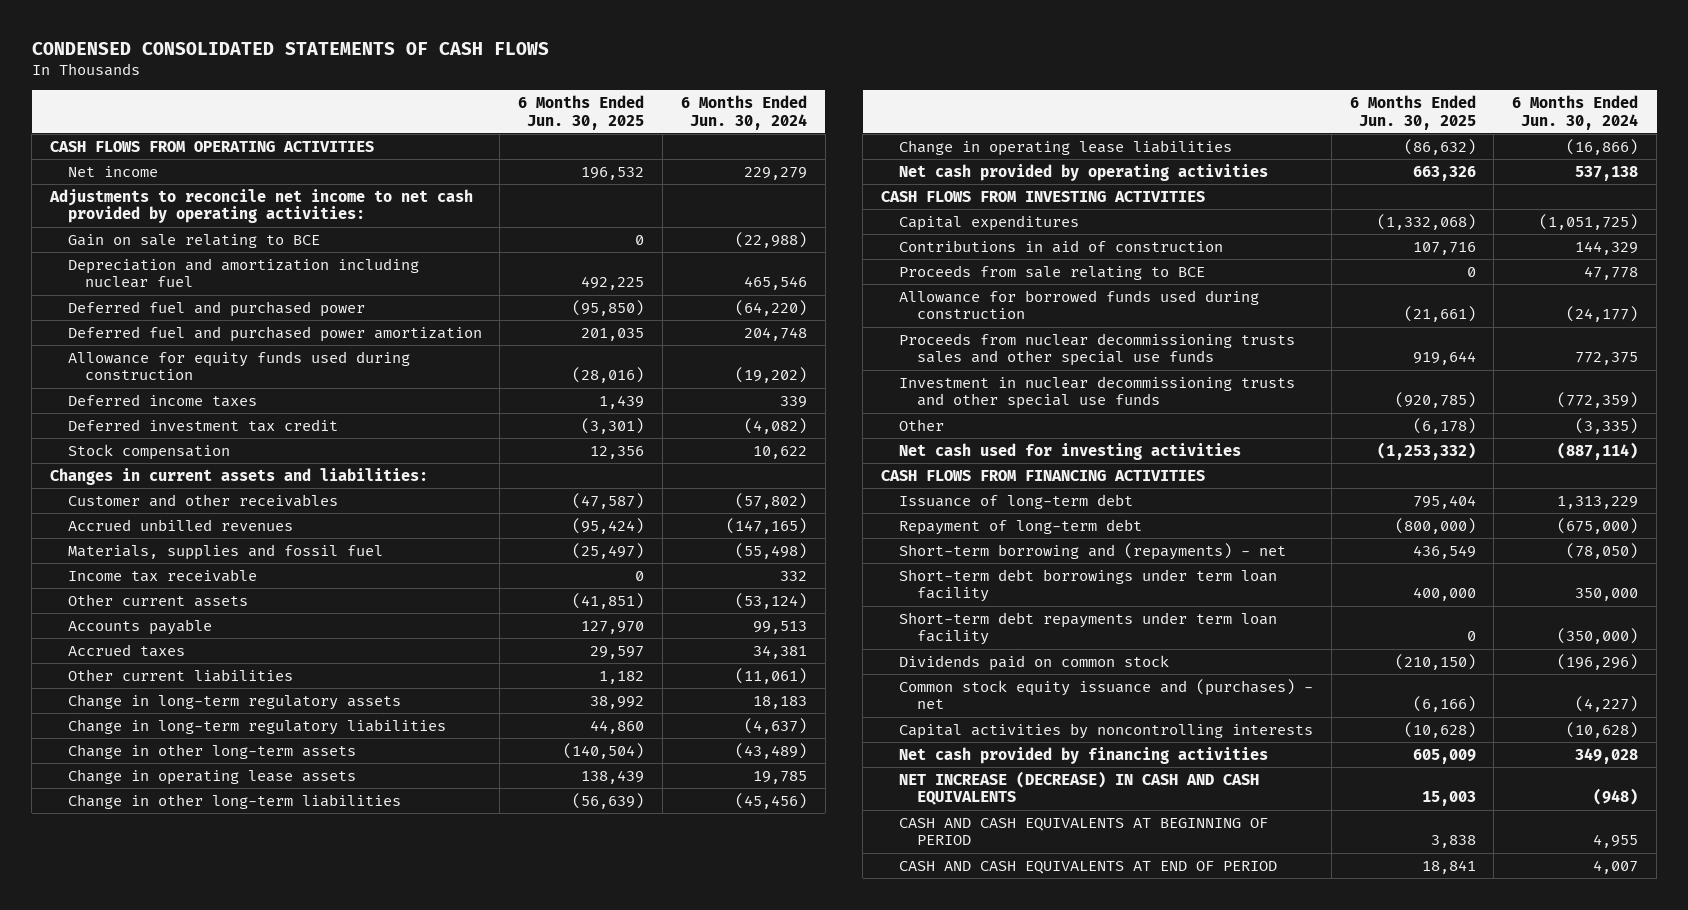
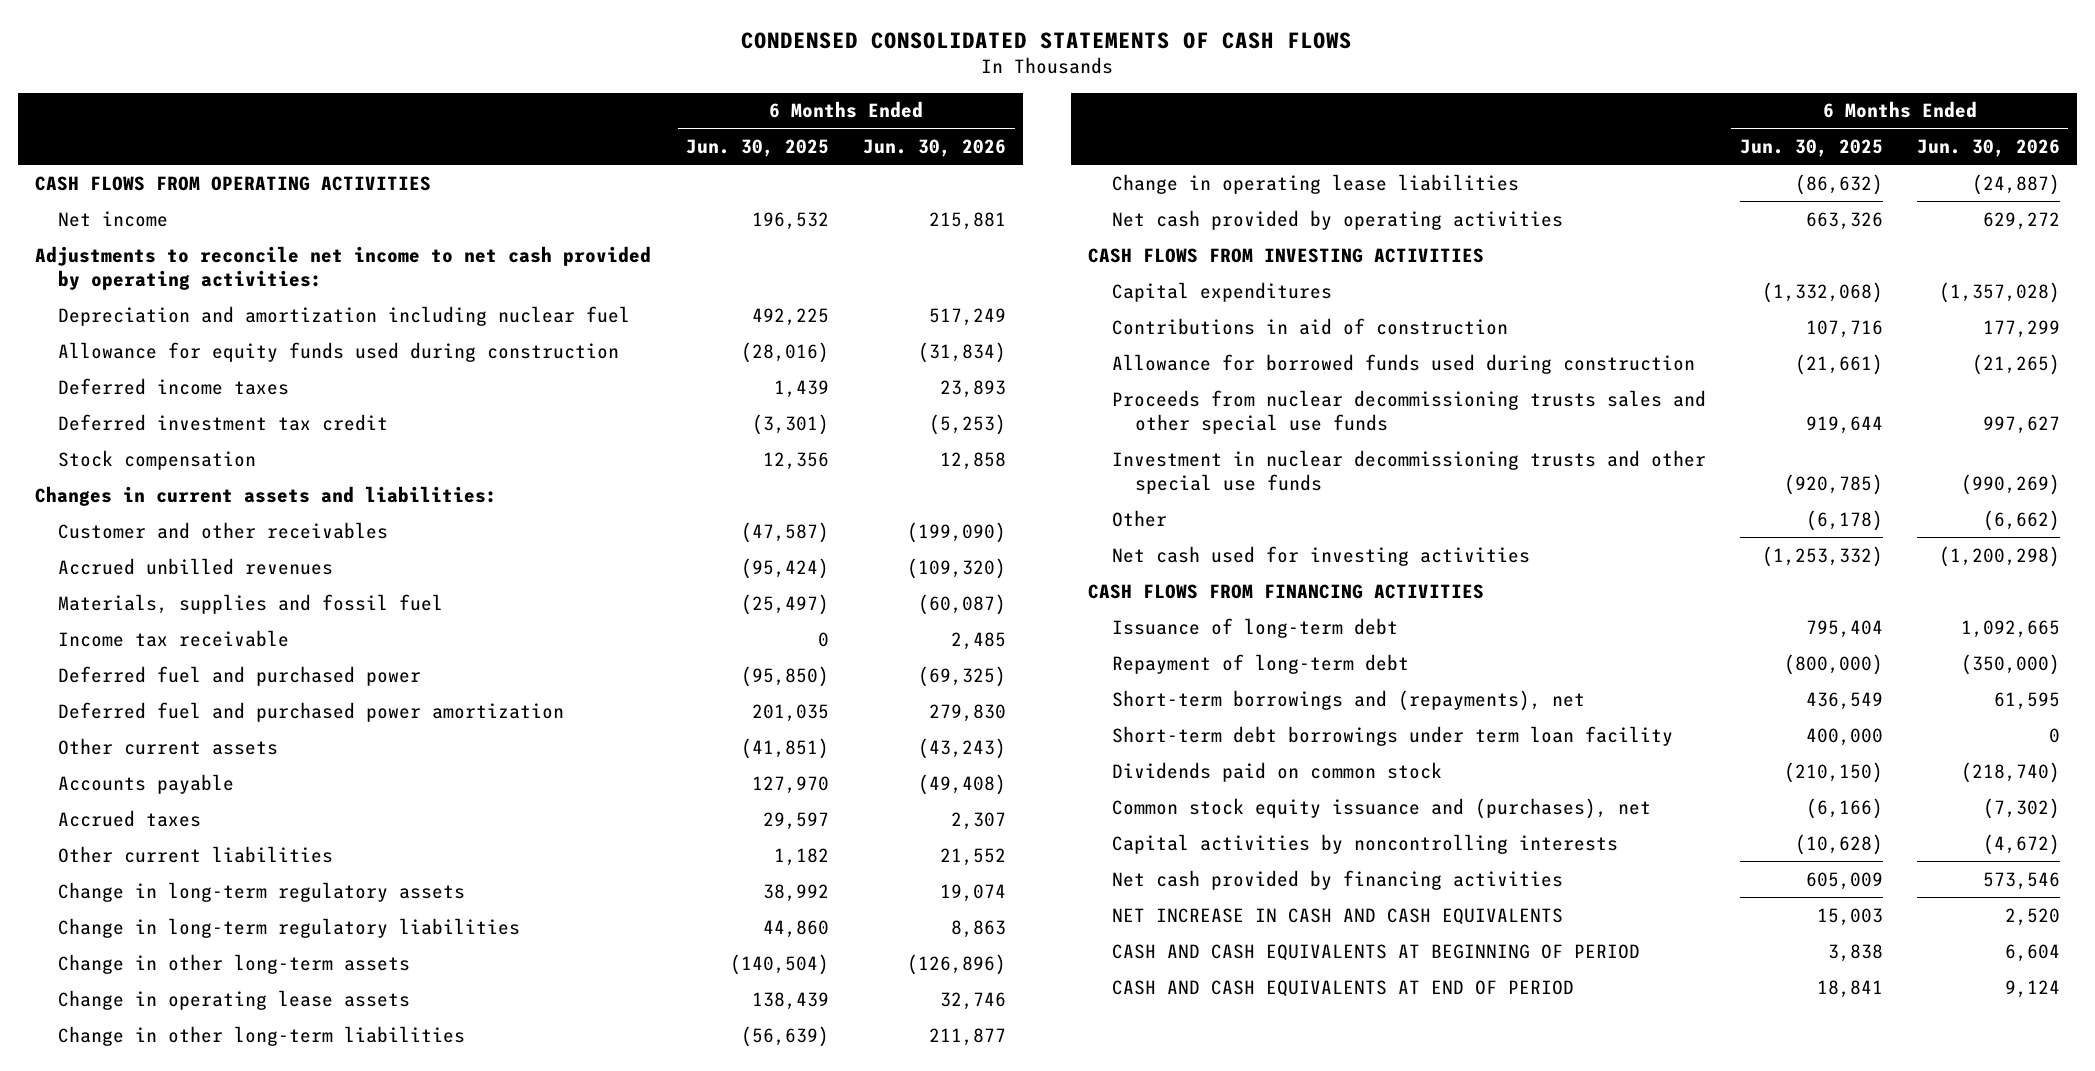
- | 6 Months Ended Jun. 30, 2025 | 6 Months Ended Jun. 30, 2024
+ | 6 Months Ended Jun. 30, 2025 | 6 Months Ended Jun. 30, 2026
- Gain on sale relating to BCE | 0 | (22,988)
moved down: Deferred fuel and purchased power | (95,850) | (69,325)
moved down: Deferred fuel and purchased power amortization | 201,035 | 279,830
- Proceeds from sale relating to BCE | 0 | 47,778
- Short-term borrowing and (repayments) - net | 436,549 | (78,050)
+ Short-term borrowings and (repayments), net | 436,549 | 61,595
- Short-term debt repayments under term loan facility | 0 | (350,000)
- Common stock equity issuance and (purchases) - net | (6,166) | (4,227)
+ Common stock equity issuance and (purchases), net | (6,166) | (7,302)
- NET INCREASE (DECREASE) IN CASH AND CASH EQUIVALENTS | 15,003 | (948)
+ NET INCREASE IN CASH AND CASH EQUIVALENTS | 15,003 | 2,520

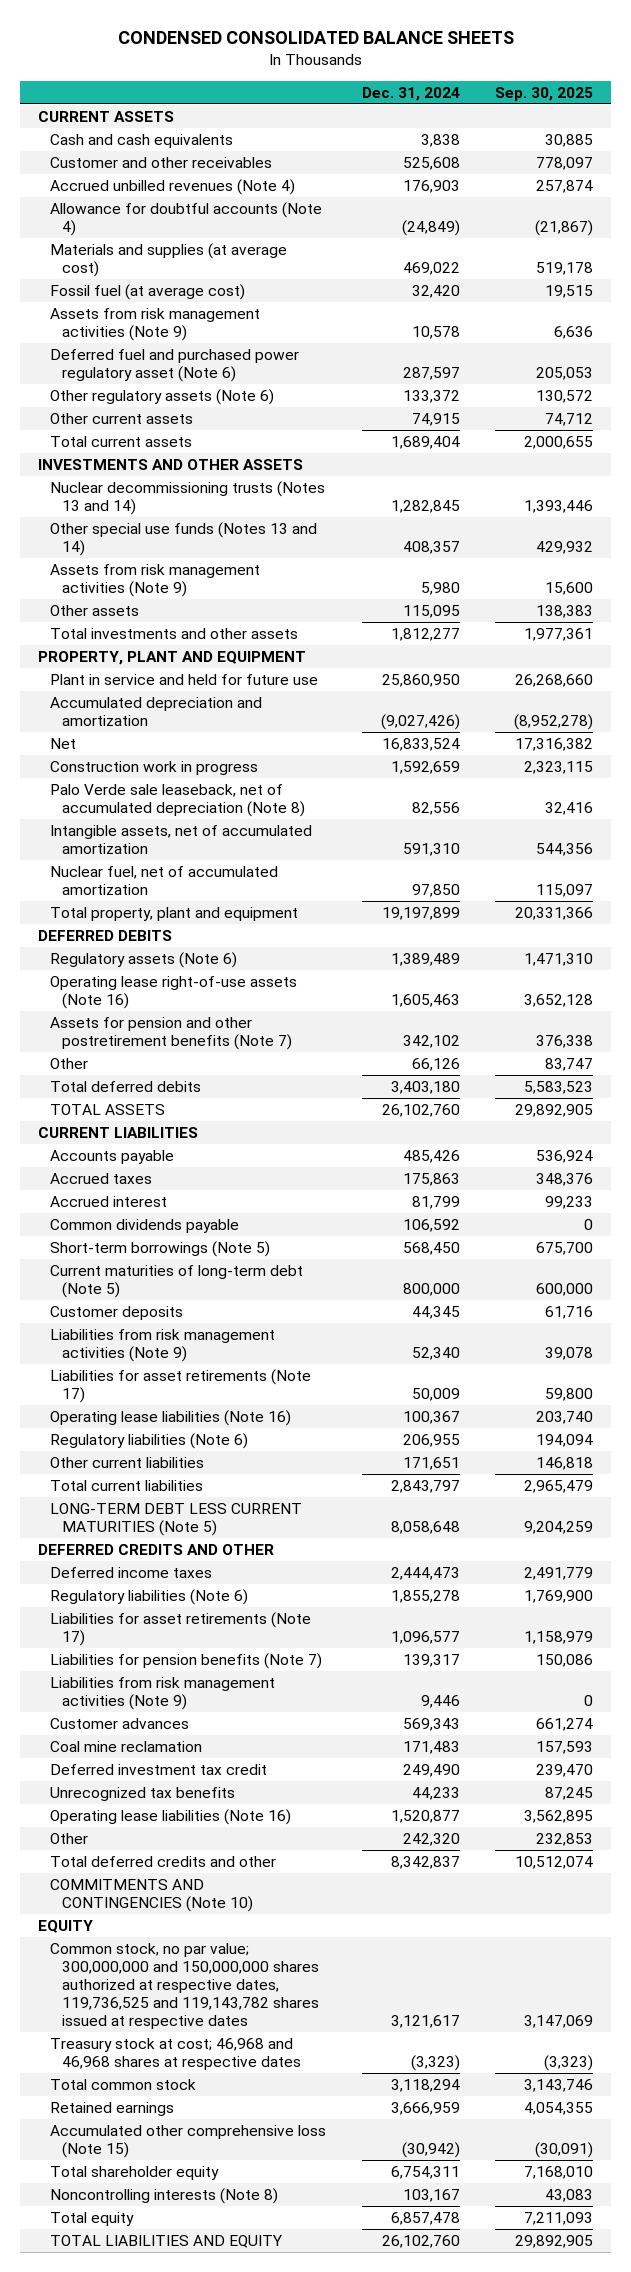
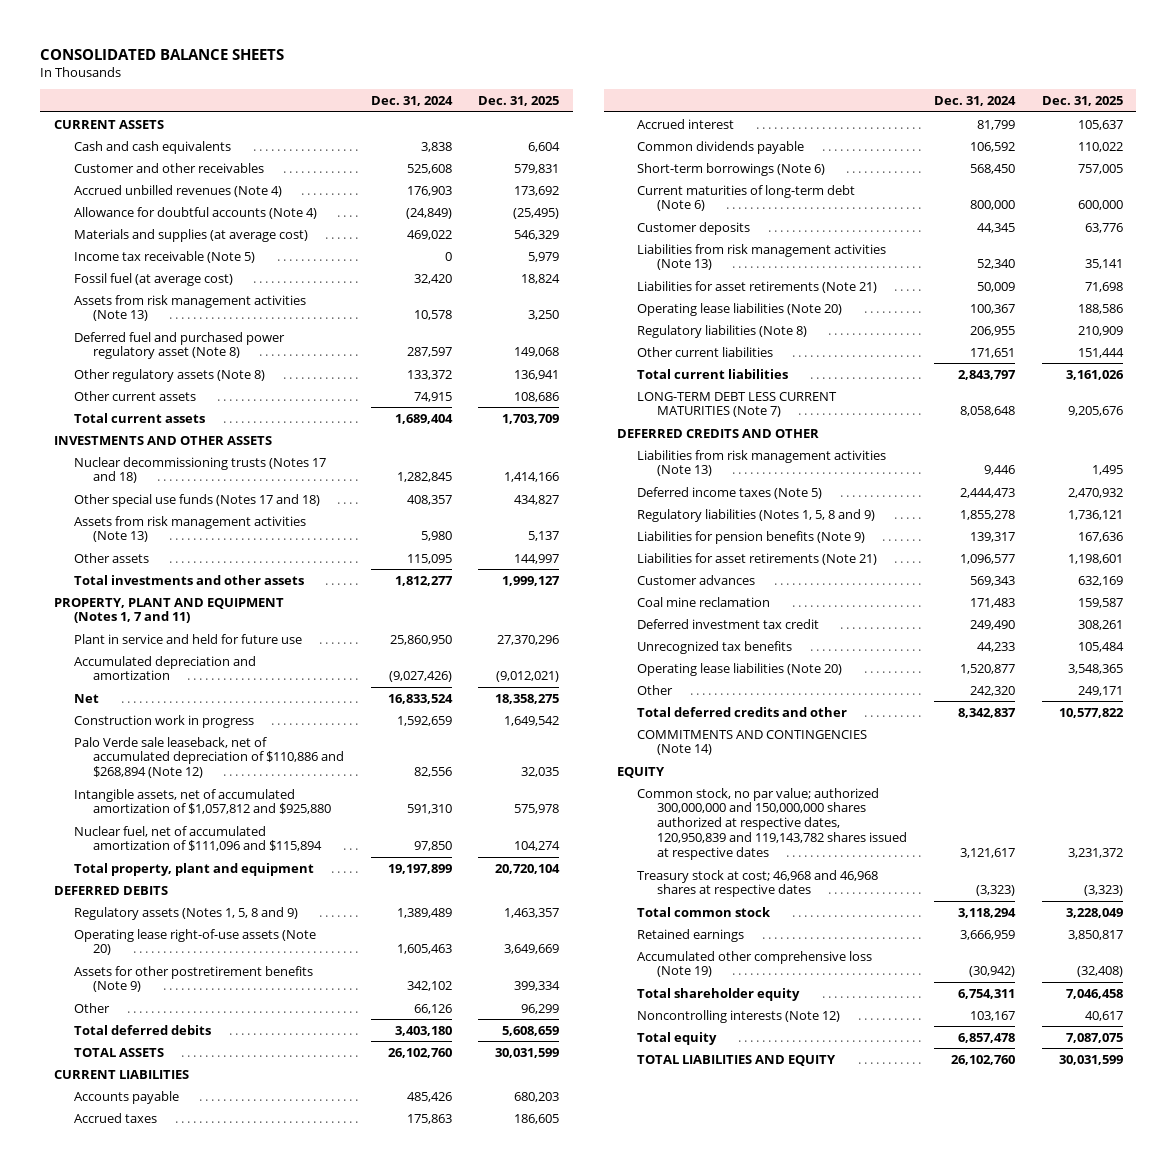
- CONDENSED CONSOLIDATED BALANCE SHEETS
+ CONSOLIDATED BALANCE SHEETS
- | Dec. 31, 2024 | Sep. 30, 2025
+ | Dec. 31, 2024 | Dec. 31, 2025
+ Income tax receivable (Note 5) | 0 | 5,979
- Assets from risk management activities (Note 9) | 10,578 | 6,636
- Deferred fuel and purchased power regulatory asset (Note 6) | 287,597 | 205,053
- Other regulatory assets (Note 6) | 133,372 | 130,572
+ Assets from risk management activities (Note 13) | 10,578 | 3,250
+ Deferred fuel and purchased power regulatory asset (Note 8) | 287,597 | 149,068
+ Other regulatory assets (Note 8) | 133,372 | 136,941
- Nuclear decommissioning trusts (Notes 13 and 14) | 1,282,845 | 1,393,446
- Other special use funds (Notes 13 and 14) | 408,357 | 429,932
- Assets from risk management activities (Note 9) | 5,980 | 15,600
+ Nuclear decommissioning trusts (Notes 17 and 18) | 1,282,845 | 1,414,166
+ Other special use funds (Notes 17 and 18) | 408,357 | 434,827
+ Assets from risk management activities (Note 13) | 5,980 | 5,137
- PROPERTY, PLANT AND EQUIPMENT
+ PROPERTY, PLANT AND EQUIPMENT (Notes 1, 7 and 11)
- Palo Verde sale leaseback, net of accumulated depreciation (Note 8) | 82,556 | 32,416
- Intangible assets, net of accumulated amortization | 591,310 | 544,356
- Nuclear fuel, net of accumulated amortization | 97,850 | 115,097
+ Palo Verde sale leaseback, net of accumulated depreciation of $110,886 and $268,894 (Note 12) | 82,556 | 32,035
+ Intangible assets, net of accumulated amortization of $1,057,812 and $925,880 | 591,310 | 575,978
+ Nuclear fuel, net of accumulated amortization of $111,096 and $115,894 | 97,850 | 104,274
- Regulatory assets (Note 6) | 1,389,489 | 1,471,310
- Operating lease right-of-use assets (Note 16) | 1,605,463 | 3,652,128
- Assets for pension and other postretirement benefits (Note 7) | 342,102 | 376,338
+ Regulatory assets (Notes 1, 5, 8 and 9) | 1,389,489 | 1,463,357
+ Operating lease right-of-use assets (Note 20) | 1,605,463 | 3,649,669
+ Assets for other postretirement benefits (Note 9) | 342,102 | 399,334
- Short-term borrowings (Note 5) | 568,450 | 675,700
- Current maturities of long-term debt (Note 5) | 800,000 | 600,000
+ Short-term borrowings (Note 6) | 568,450 | 757,005
+ Current maturities of long-term debt (Note 6) | 800,000 | 600,000
- Liabilities from risk management activities (Note 9) | 52,340 | 39,078
- Liabilities for asset retirements (Note 17) | 50,009 | 59,800
- Operating lease liabilities (Note 16) | 100,367 | 203,740
- Regulatory liabilities (Note 6) | 206,955 | 194,094
+ Liabilities from risk management activities (Note 13) | 52,340 | 35,141
+ Liabilities for asset retirements (Note 21) | 50,009 | 71,698
+ Operating lease liabilities (Note 20) | 100,367 | 188,586
+ Regulatory liabilities (Note 8) | 206,955 | 210,909
- LONG-TERM DEBT LESS CURRENT MATURITIES (Note 5) | 8,058,648 | 9,204,259
+ LONG-TERM DEBT LESS CURRENT MATURITIES (Note 7) | 8,058,648 | 9,205,676
- Deferred income taxes | 2,444,473 | 2,491,779
- Regulatory liabilities (Note 6) | 1,855,278 | 1,769,900
- Liabilities for asset retirements (Note 17) | 1,096,577 | 1,158,979
- Liabilities for pension benefits (Note 7) | 139,317 | 150,086
- Liabilities from risk management activities (Note 9) | 9,446 | 0
+ Liabilities from risk management activities (Note 13) | 9,446 | 1,495
+ Deferred income taxes (Note 5) | 2,444,473 | 2,470,932
+ Regulatory liabilities (Notes 1, 5, 8 and 9) | 1,855,278 | 1,736,121
+ Liabilities for pension benefits (Note 9) | 139,317 | 167,636
+ Liabilities for asset retirements (Note 21) | 1,096,577 | 1,198,601
- Operating lease liabilities (Note 16) | 1,520,877 | 3,562,895
+ Operating lease liabilities (Note 20) | 1,520,877 | 3,548,365
- COMMITMENTS AND CONTINGENCIES (Note 10)
+ COMMITMENTS AND CONTINGENCIES (Note 14)
- Common stock, no par value; 300,000,000 and 150,000,000 shares authorized at respective dates, 119,736,525 and 119,143,782 shares issued at respective dates | 3,121,617 | 3,147,069
+ Common stock, no par value; authorized 300,000,000 and 150,000,000 shares authorized at respective dates, 120,950,839 and 119,143,782 shares issued at respective dates | 3,121,617 | 3,231,372
- Accumulated other comprehensive loss (Note 15) | (30,942) | (30,091)
+ Accumulated other comprehensive loss (Note 19) | (30,942) | (32,408)
- Noncontrolling interests (Note 8) | 103,167 | 43,083
+ Noncontrolling interests (Note 12) | 103,167 | 40,617

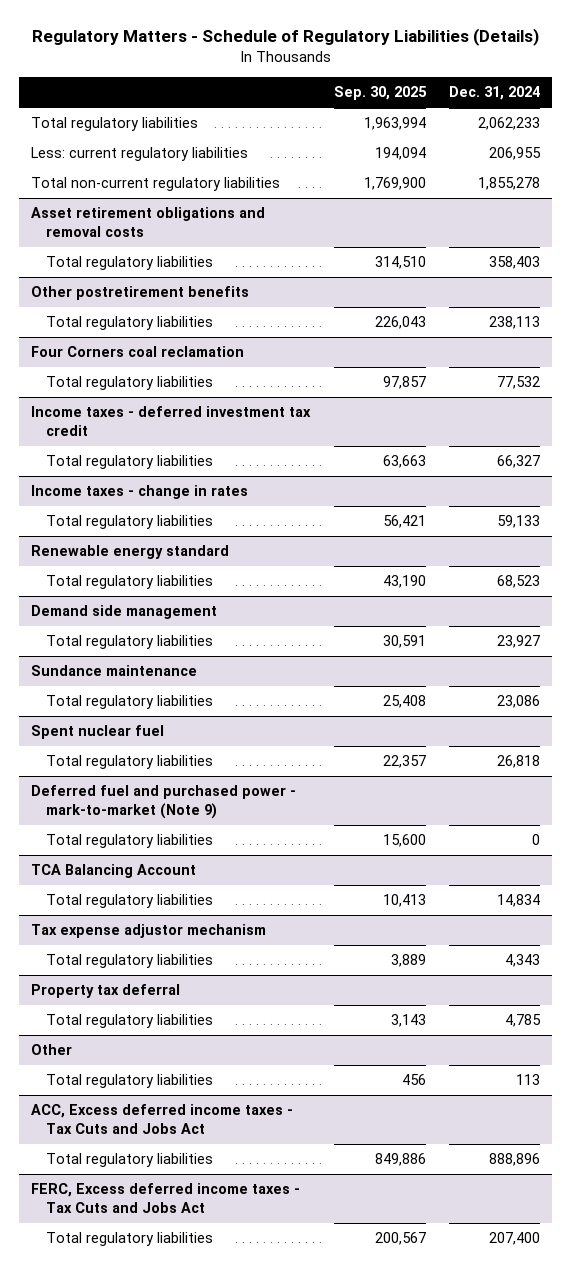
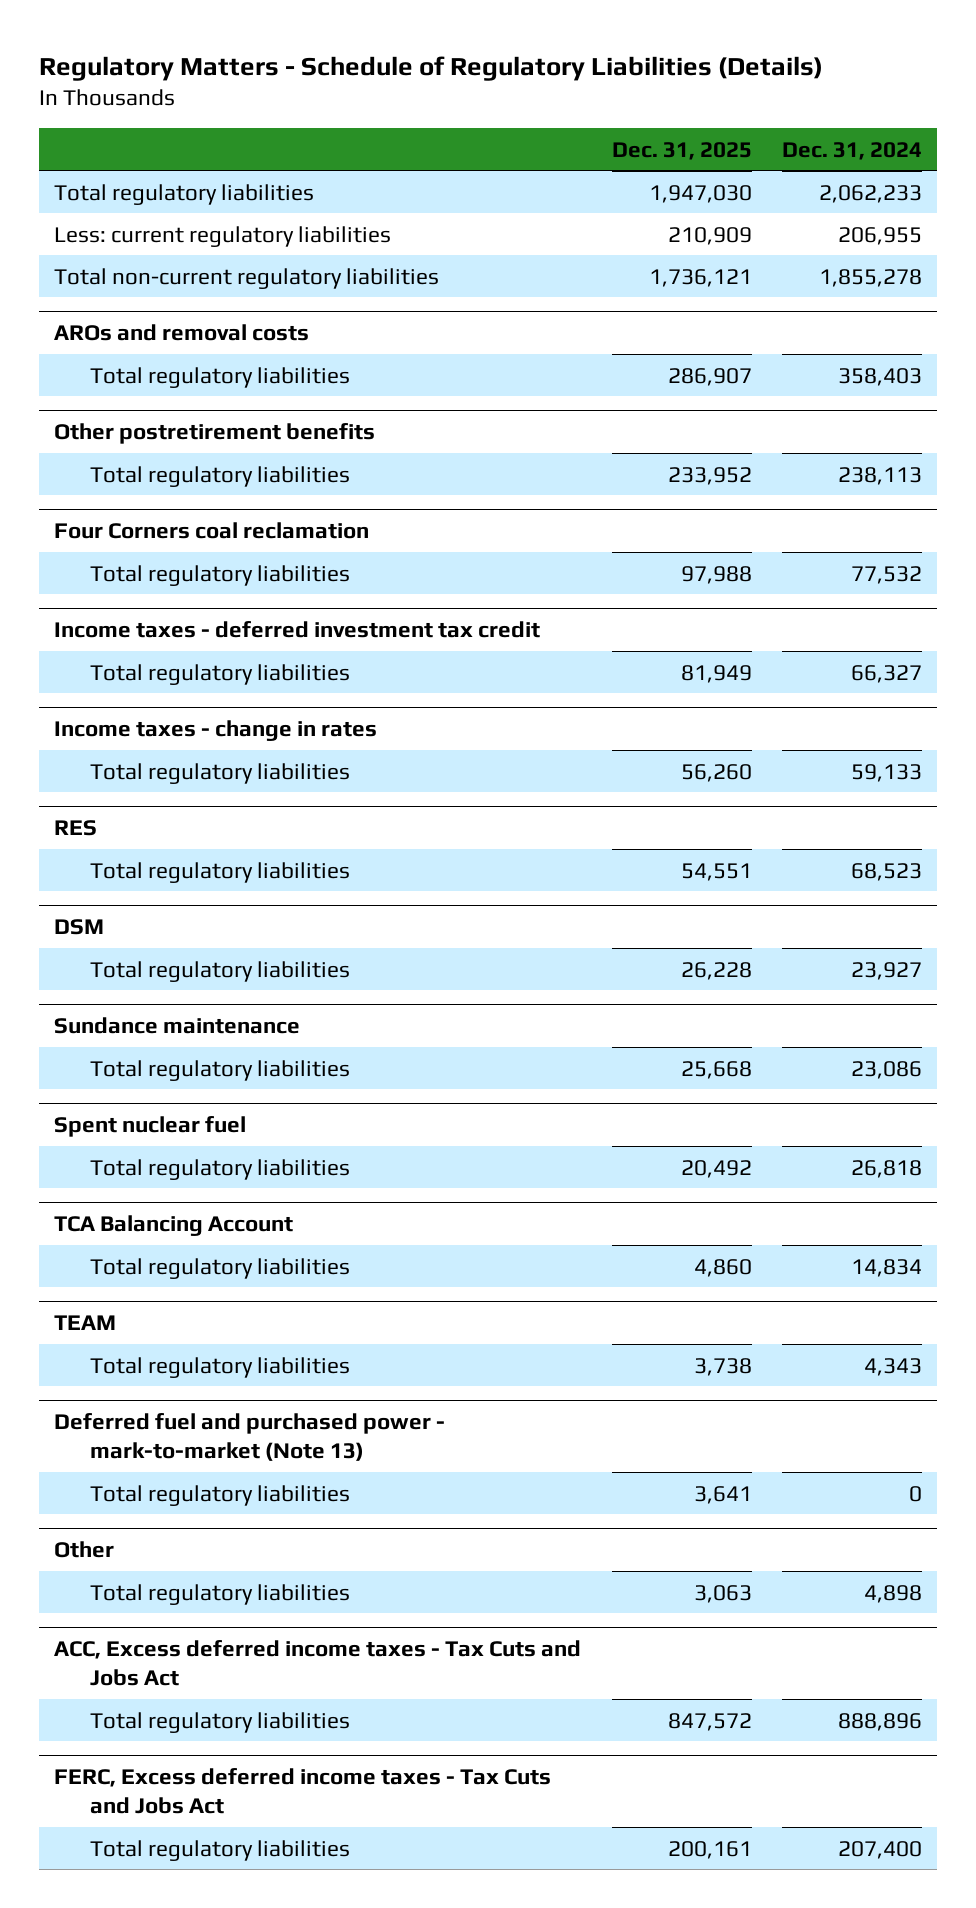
- | Sep. 30, 2025 | Dec. 31, 2024
+ | Dec. 31, 2025 | Dec. 31, 2024
- Asset retirement obligations and removal costs
+ AROs and removal costs
- Renewable energy standard
+ RES
- Demand side management
+ DSM
- Deferred fuel and purchased power - mark-to-market (Note 9)
- Total regulatory liabilities | 15,600 | 0
- Tax expense adjustor mechanism
+ TEAM
- Property tax deferral
- Total regulatory liabilities | 3,143 | 4,785
+ Deferred fuel and purchased power - mark-to-market (Note 13)
+ Total regulatory liabilities | 3,641 | 0
@ Other
- Total regulatory liabilities | 456 | 113
+ Total regulatory liabilities | 3,063 | 4,898

